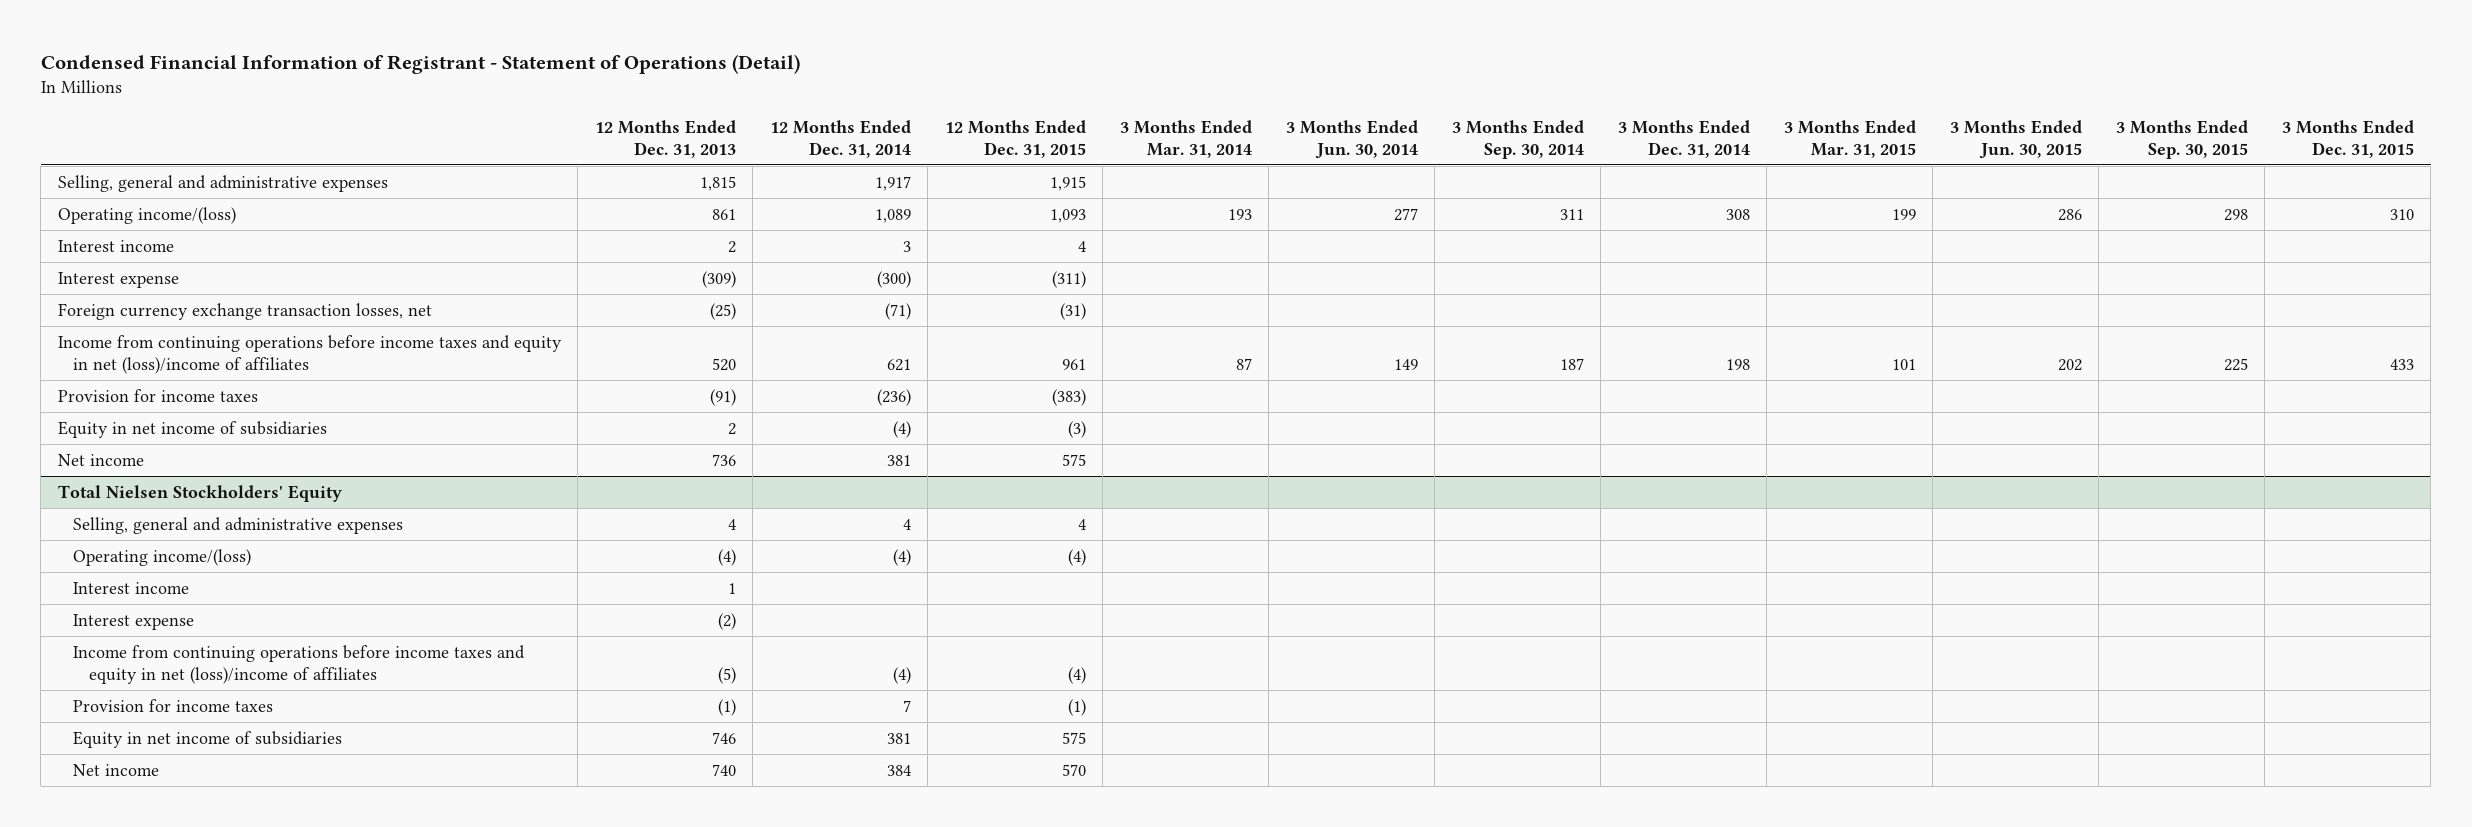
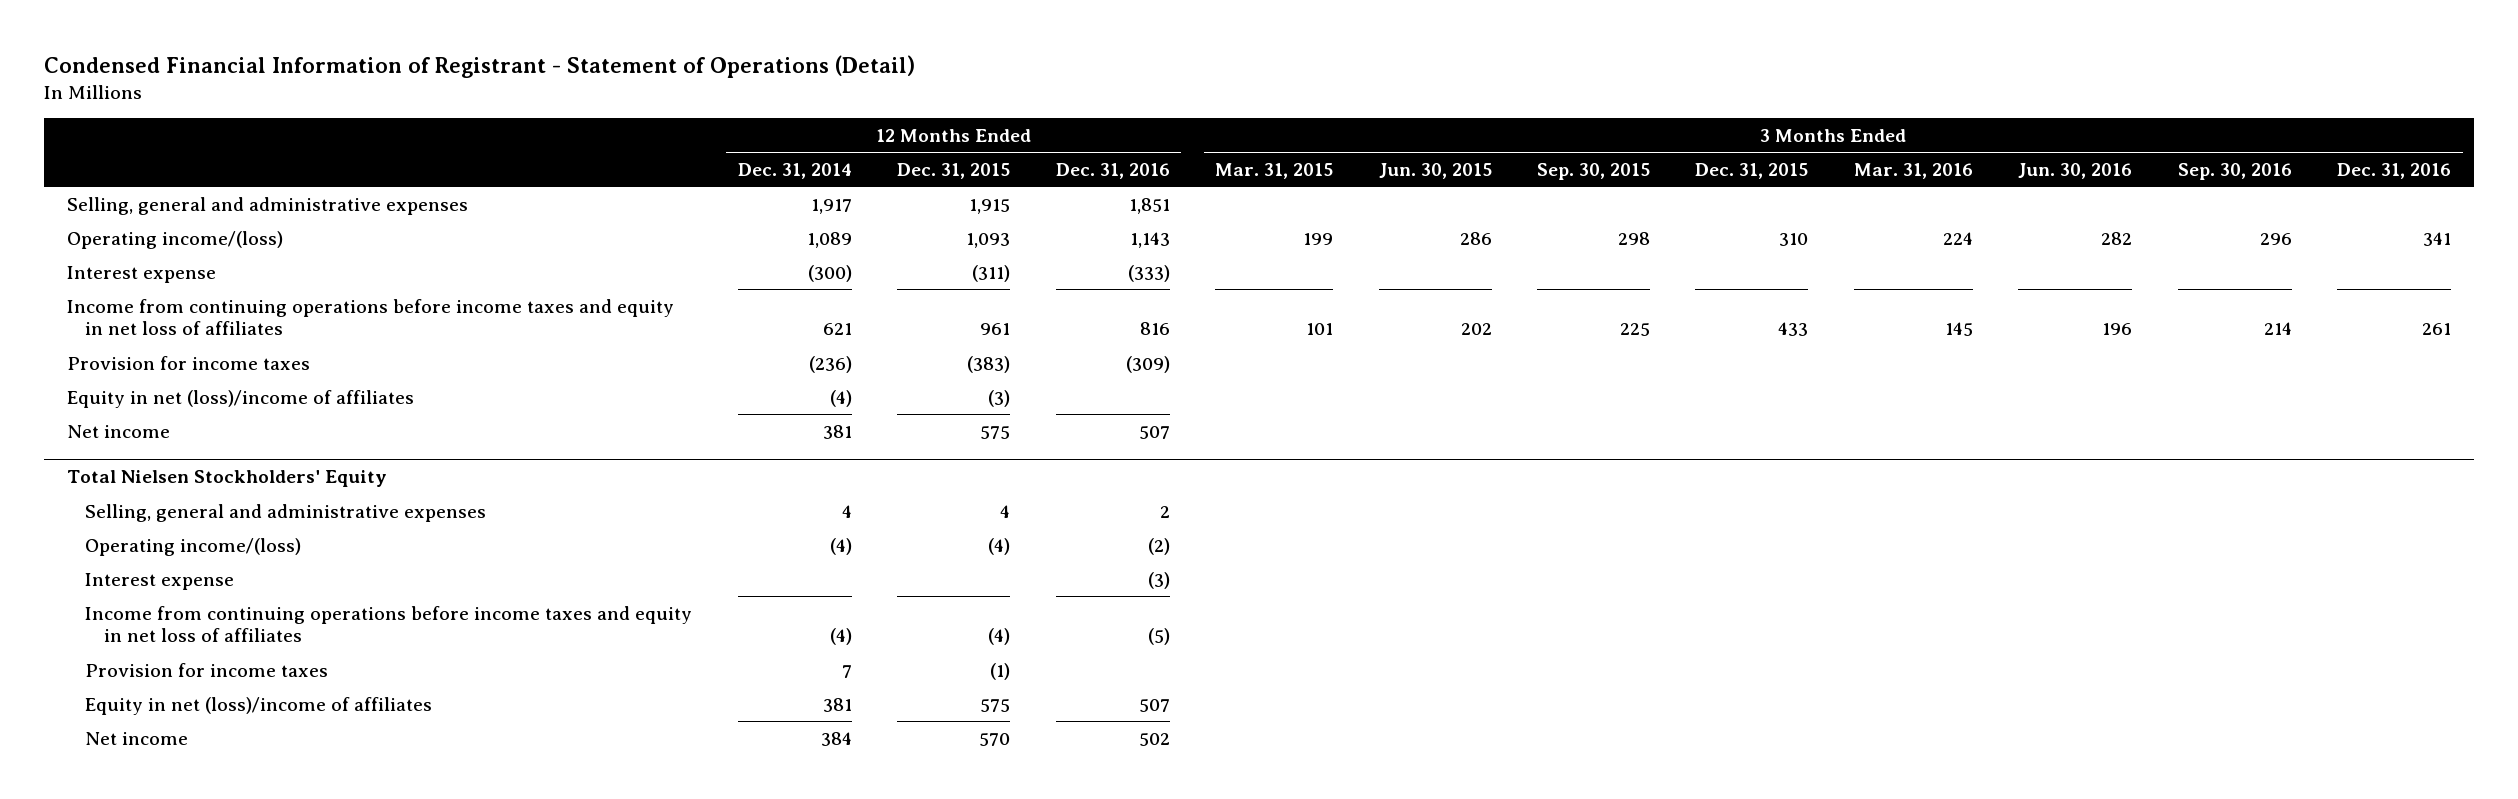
- | 12 Months Ended Dec. 31, 2013 | 12 Months Ended Dec. 31, 2014 | 12 Months Ended Dec. 31, 2015 | 3 Months Ended Mar. 31, 2014 | 3 Months Ended Jun. 30, 2014 | 3 Months Ended Sep. 30, 2014 | 3 Months Ended Dec. 31, 2014 | 3 Months Ended Mar. 31, 2015 | 3 Months Ended Jun. 30, 2015 | 3 Months Ended Sep. 30, 2015 | 3 Months Ended Dec. 31, 2015
+ | 12 Months Ended Dec. 31, 2014 | 12 Months Ended Dec. 31, 2015 | 12 Months Ended Dec. 31, 2016 | 3 Months Ended Mar. 31, 2015 | 3 Months Ended Jun. 30, 2015 | 3 Months Ended Sep. 30, 2015 | 3 Months Ended Dec. 31, 2015 | 3 Months Ended Mar. 31, 2016 | 3 Months Ended Jun. 30, 2016 | 3 Months Ended Sep. 30, 2016 | 3 Months Ended Dec. 31, 2016
- Interest income | 2 | 3 | 4 | | | | | | | |
- Foreign currency exchange transaction losses, net | (25) | (71) | (31) | | | | | | | |
- Income from continuing operations before income taxes and equity in net (loss)/income of affiliates | 520 | 621 | 961 | 87 | 149 | 187 | 198 | 101 | 202 | 225 | 433
+ Income from continuing operations before income taxes and equity in net loss of affiliates | 621 | 961 | 816 | 101 | 202 | 225 | 433 | 145 | 196 | 214 | 261
- Equity in net income of subsidiaries | 2 | (4) | (3) | | | | | | | |
+ Equity in net (loss)/income of affiliates | (4) | (3) | | | | | | | | |
@ Total Nielsen Stockholders' Equity
- Interest income | 1 | | | | | | | | | |
- Income from continuing operations before income taxes and equity in net (loss)/income of affiliates | (5) | (4) | (4) | | | | | | | |
+ Income from continuing operations before income taxes and equity in net loss of affiliates | (4) | (4) | (5) | | | | | | | |
- Equity in net income of subsidiaries | 746 | 381 | 575 | | | | | | | |
+ Equity in net (loss)/income of affiliates | 381 | 575 | 507 | | | | | | | |

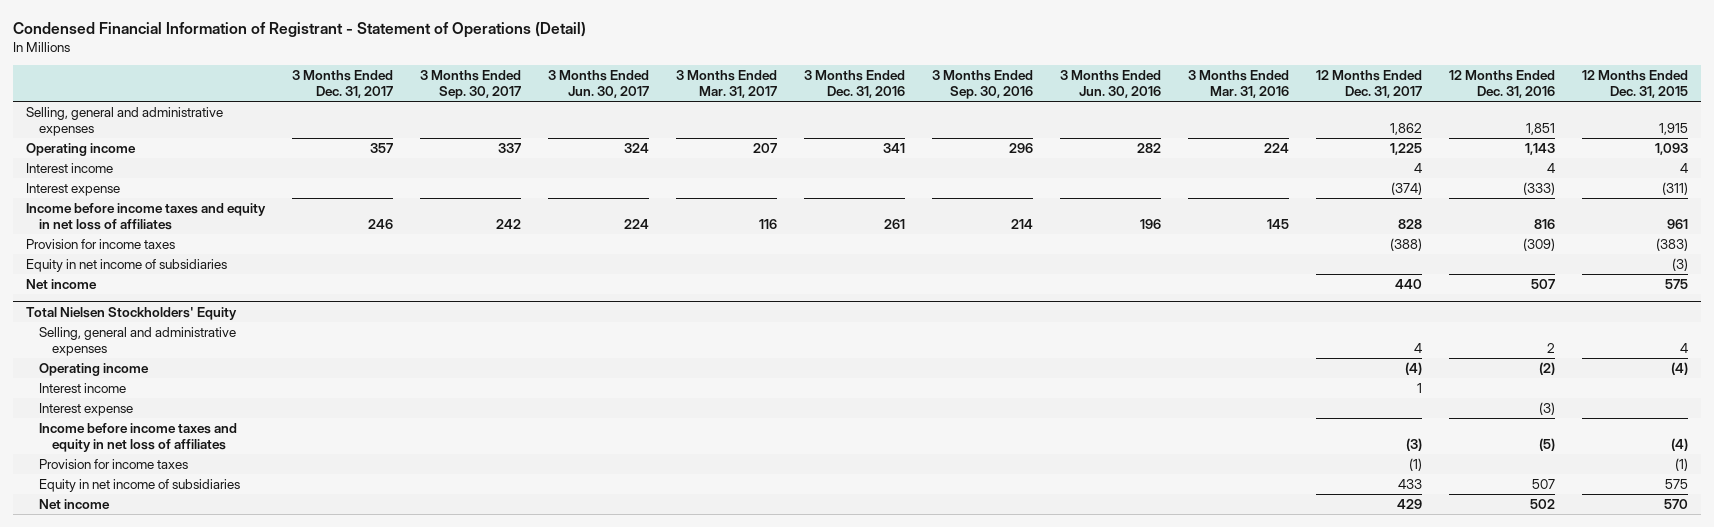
- | 12 Months Ended Dec. 31, 2014 | 12 Months Ended Dec. 31, 2015 | 12 Months Ended Dec. 31, 2016 | 3 Months Ended Mar. 31, 2015 | 3 Months Ended Jun. 30, 2015 | 3 Months Ended Sep. 30, 2015 | 3 Months Ended Dec. 31, 2015 | 3 Months Ended Mar. 31, 2016 | 3 Months Ended Jun. 30, 2016 | 3 Months Ended Sep. 30, 2016 | 3 Months Ended Dec. 31, 2016
+ | 3 Months Ended Dec. 31, 2017 | 3 Months Ended Sep. 30, 2017 | 3 Months Ended Jun. 30, 2017 | 3 Months Ended Mar. 31, 2017 | 3 Months Ended Dec. 31, 2016 | 3 Months Ended Sep. 30, 2016 | 3 Months Ended Jun. 30, 2016 | 3 Months Ended Mar. 31, 2016 | 12 Months Ended Dec. 31, 2017 | 12 Months Ended Dec. 31, 2016 | 12 Months Ended Dec. 31, 2015
- Operating income/(loss) | 1,089 | 1,093 | 1,143 | 199 | 286 | 298 | 310 | 224 | 282 | 296 | 341
+ Operating income | 357 | 337 | 324 | 207 | 341 | 296 | 282 | 224 | 1,225 | 1,143 | 1,093
+ Interest income | | | | | | | | | 4 | 4 | 4
- Income from continuing operations before income taxes and equity in net loss of affiliates | 621 | 961 | 816 | 101 | 202 | 225 | 433 | 145 | 196 | 214 | 261
+ Income before income taxes and equity in net loss of affiliates | 246 | 242 | 224 | 116 | 261 | 214 | 196 | 145 | 828 | 816 | 961
- Equity in net (loss)/income of affiliates | (4) | (3) | | | | | | | | |
+ Equity in net income of subsidiaries | | | | | | | | | | | (3)
@ Total Nielsen Stockholders' Equity
- Operating income/(loss) | (4) | (4) | (2) | | | | | | | |
+ Operating income | | | | | | | | | (4) | (2) | (4)
+ Interest income | | | | | | | | | 1 | |
- Income from continuing operations before income taxes and equity in net loss of affiliates | (4) | (4) | (5) | | | | | | | |
+ Income before income taxes and equity in net loss of affiliates | | | | | | | | | (3) | (5) | (4)
- Equity in net (loss)/income of affiliates | 381 | 575 | 507 | | | | | | | |
+ Equity in net income of subsidiaries | | | | | | | | | 433 | 507 | 575

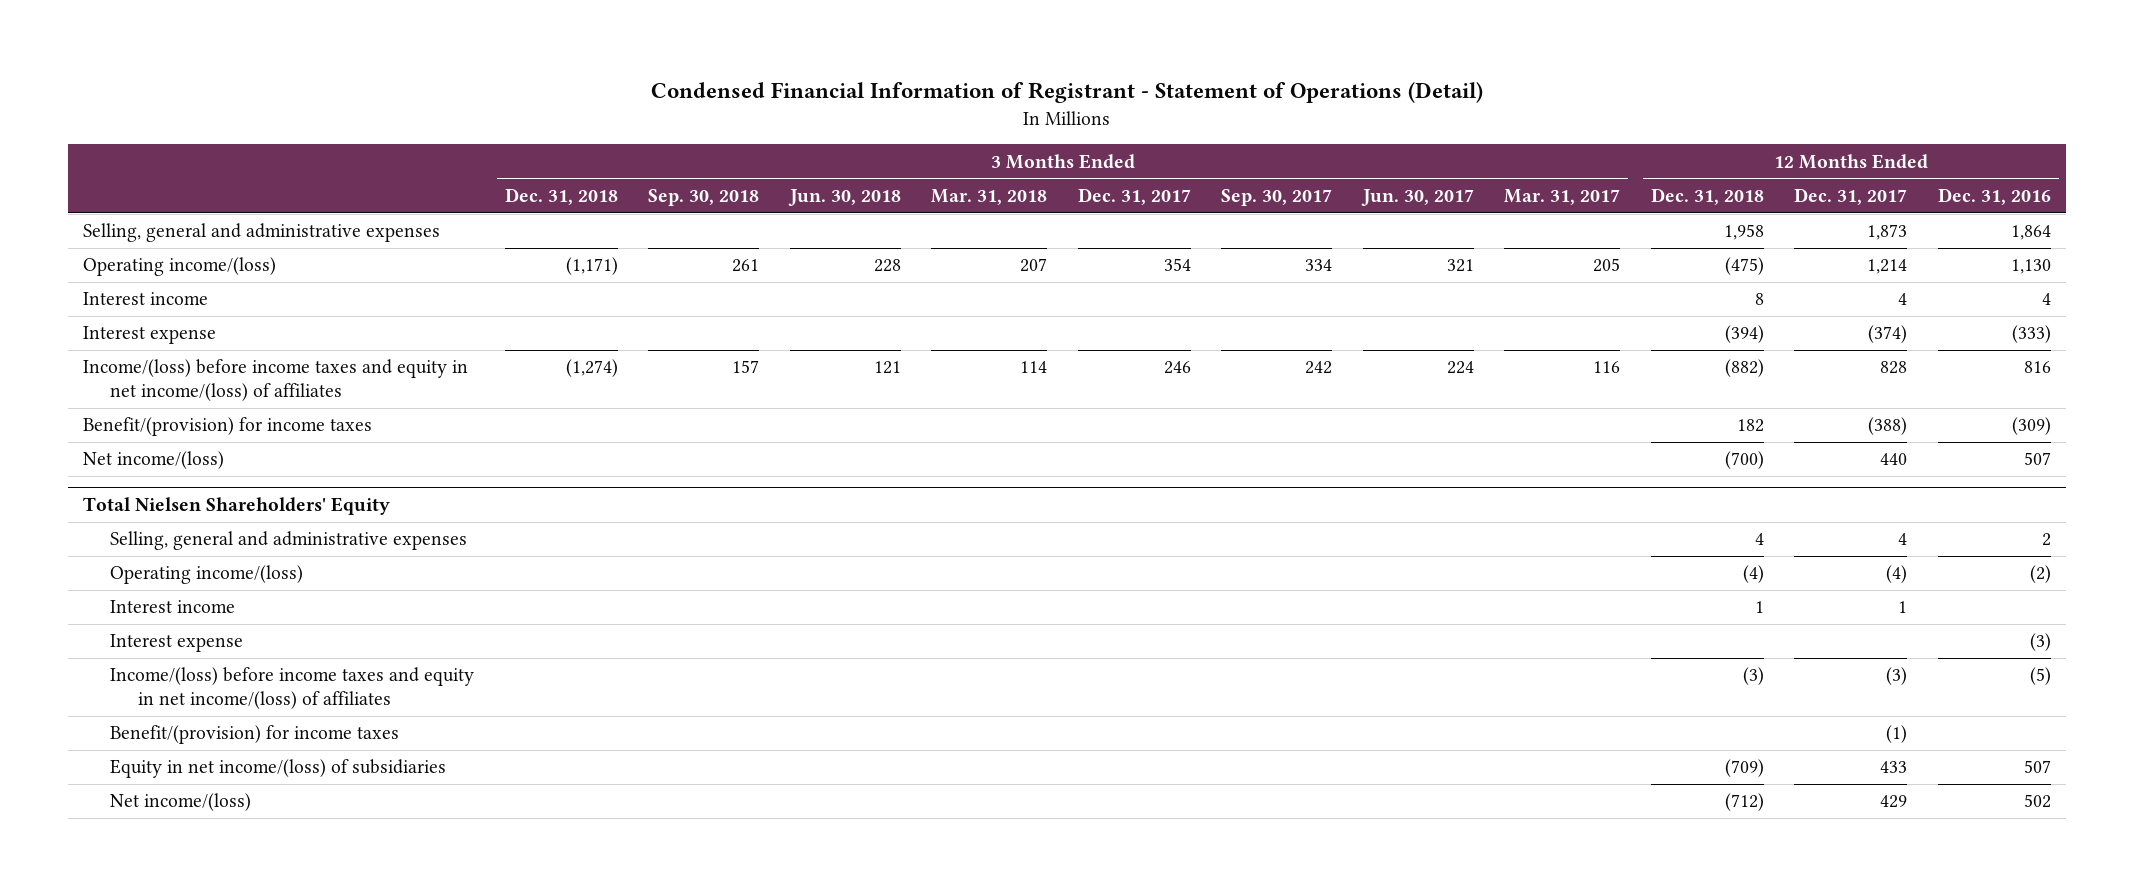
- | 3 Months Ended Dec. 31, 2017 | 3 Months Ended Sep. 30, 2017 | 3 Months Ended Jun. 30, 2017 | 3 Months Ended Mar. 31, 2017 | 3 Months Ended Dec. 31, 2016 | 3 Months Ended Sep. 30, 2016 | 3 Months Ended Jun. 30, 2016 | 3 Months Ended Mar. 31, 2016 | 12 Months Ended Dec. 31, 2017 | 12 Months Ended Dec. 31, 2016 | 12 Months Ended Dec. 31, 2015
+ | 3 Months Ended Dec. 31, 2018 | 3 Months Ended Sep. 30, 2018 | 3 Months Ended Jun. 30, 2018 | 3 Months Ended Mar. 31, 2018 | 3 Months Ended Dec. 31, 2017 | 3 Months Ended Sep. 30, 2017 | 3 Months Ended Jun. 30, 2017 | 3 Months Ended Mar. 31, 2017 | 12 Months Ended Dec. 31, 2018 | 12 Months Ended Dec. 31, 2017 | 12 Months Ended Dec. 31, 2016
- Selling, general and administrative expenses | | | | | | | | | 1,862 | 1,851 | 1,915
- Operating income | 357 | 337 | 324 | 207 | 341 | 296 | 282 | 224 | 1,225 | 1,143 | 1,093
+ Selling, general and administrative expenses | | | | | | | | | 1,958 | 1,873 | 1,864
+ Operating income/(loss) | (1,171) | 261 | 228 | 207 | 354 | 334 | 321 | 205 | (475) | 1,214 | 1,130
- Income before income taxes and equity in net loss of affiliates | 246 | 242 | 224 | 116 | 261 | 214 | 196 | 145 | 828 | 816 | 961
- Provision for income taxes | | | | | | | | | (388) | (309) | (383)
- Equity in net income of subsidiaries | | | | | | | | | | | (3)
- Net income | | | | | | | | | 440 | 507 | 575
- Total Nielsen Stockholders' Equity
+ Income/(loss) before income taxes and equity in net income/(loss) of affiliates | (1,274) | 157 | 121 | 114 | 246 | 242 | 224 | 116 | (882) | 828 | 816
+ Benefit/(provision) for income taxes | | | | | | | | | 182 | (388) | (309)
+ Net income/(loss) | | | | | | | | | (700) | 440 | 507
+ Total Nielsen Shareholders' Equity
- Operating income | | | | | | | | | (4) | (2) | (4)
+ Operating income/(loss) | | | | | | | | | (4) | (4) | (2)
- Income before income taxes and equity in net loss of affiliates | | | | | | | | | (3) | (5) | (4)
- Provision for income taxes | | | | | | | | | (1) | | (1)
- Equity in net income of subsidiaries | | | | | | | | | 433 | 507 | 575
- Net income | | | | | | | | | 429 | 502 | 570
+ Income/(loss) before income taxes and equity in net income/(loss) of affiliates | | | | | | | | | (3) | (3) | (5)
+ Benefit/(provision) for income taxes | | | | | | | | | | (1) |
+ Equity in net income/(loss) of subsidiaries | | | | | | | | | (709) | 433 | 507
+ Net income/(loss) | | | | | | | | | (712) | 429 | 502

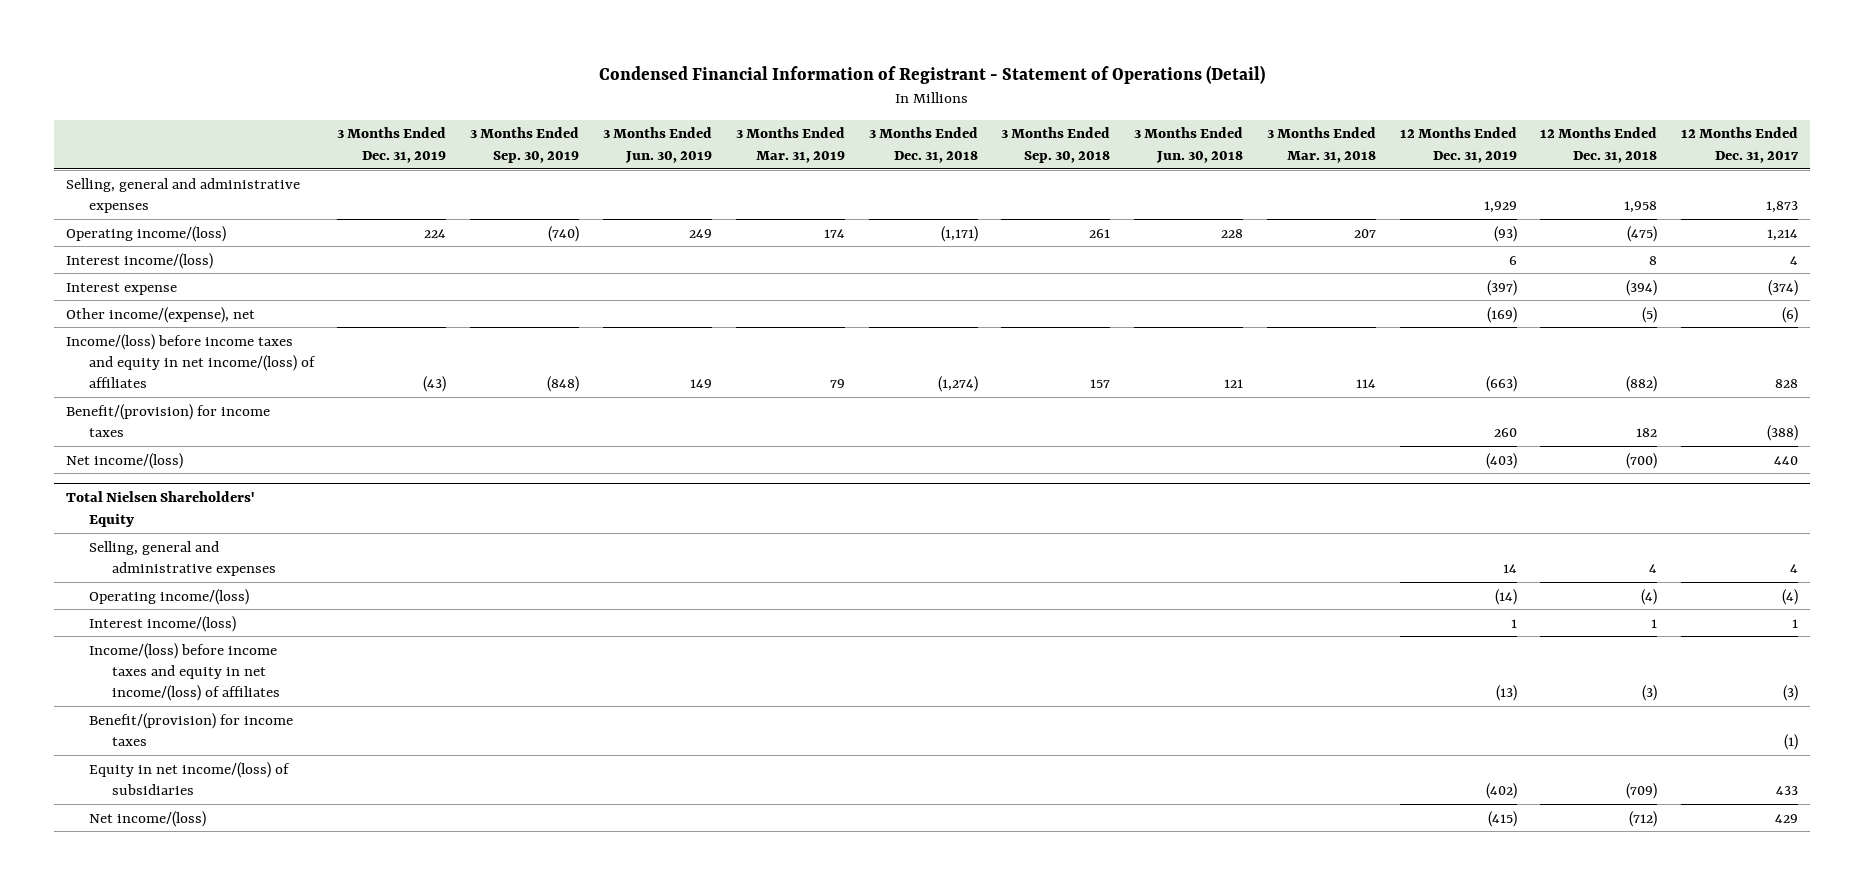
- | 3 Months Ended Dec. 31, 2018 | 3 Months Ended Sep. 30, 2018 | 3 Months Ended Jun. 30, 2018 | 3 Months Ended Mar. 31, 2018 | 3 Months Ended Dec. 31, 2017 | 3 Months Ended Sep. 30, 2017 | 3 Months Ended Jun. 30, 2017 | 3 Months Ended Mar. 31, 2017 | 12 Months Ended Dec. 31, 2018 | 12 Months Ended Dec. 31, 2017 | 12 Months Ended Dec. 31, 2016
+ | 3 Months Ended Dec. 31, 2019 | 3 Months Ended Sep. 30, 2019 | 3 Months Ended Jun. 30, 2019 | 3 Months Ended Mar. 31, 2019 | 3 Months Ended Dec. 31, 2018 | 3 Months Ended Sep. 30, 2018 | 3 Months Ended Jun. 30, 2018 | 3 Months Ended Mar. 31, 2018 | 12 Months Ended Dec. 31, 2019 | 12 Months Ended Dec. 31, 2018 | 12 Months Ended Dec. 31, 2017
- Interest income | | | | | | | | | 8 | 4 | 4
+ Interest income/(loss) | | | | | | | | | 6 | 8 | 4
+ Other income/(expense), net | | | | | | | | | (169) | (5) | (6)
@ Total Nielsen Shareholders' Equity
- Interest income | | | | | | | | | 1 | 1 |
- Interest expense | | | | | | | | | | | (3)
+ Interest income/(loss) | | | | | | | | | 1 | 1 | 1

